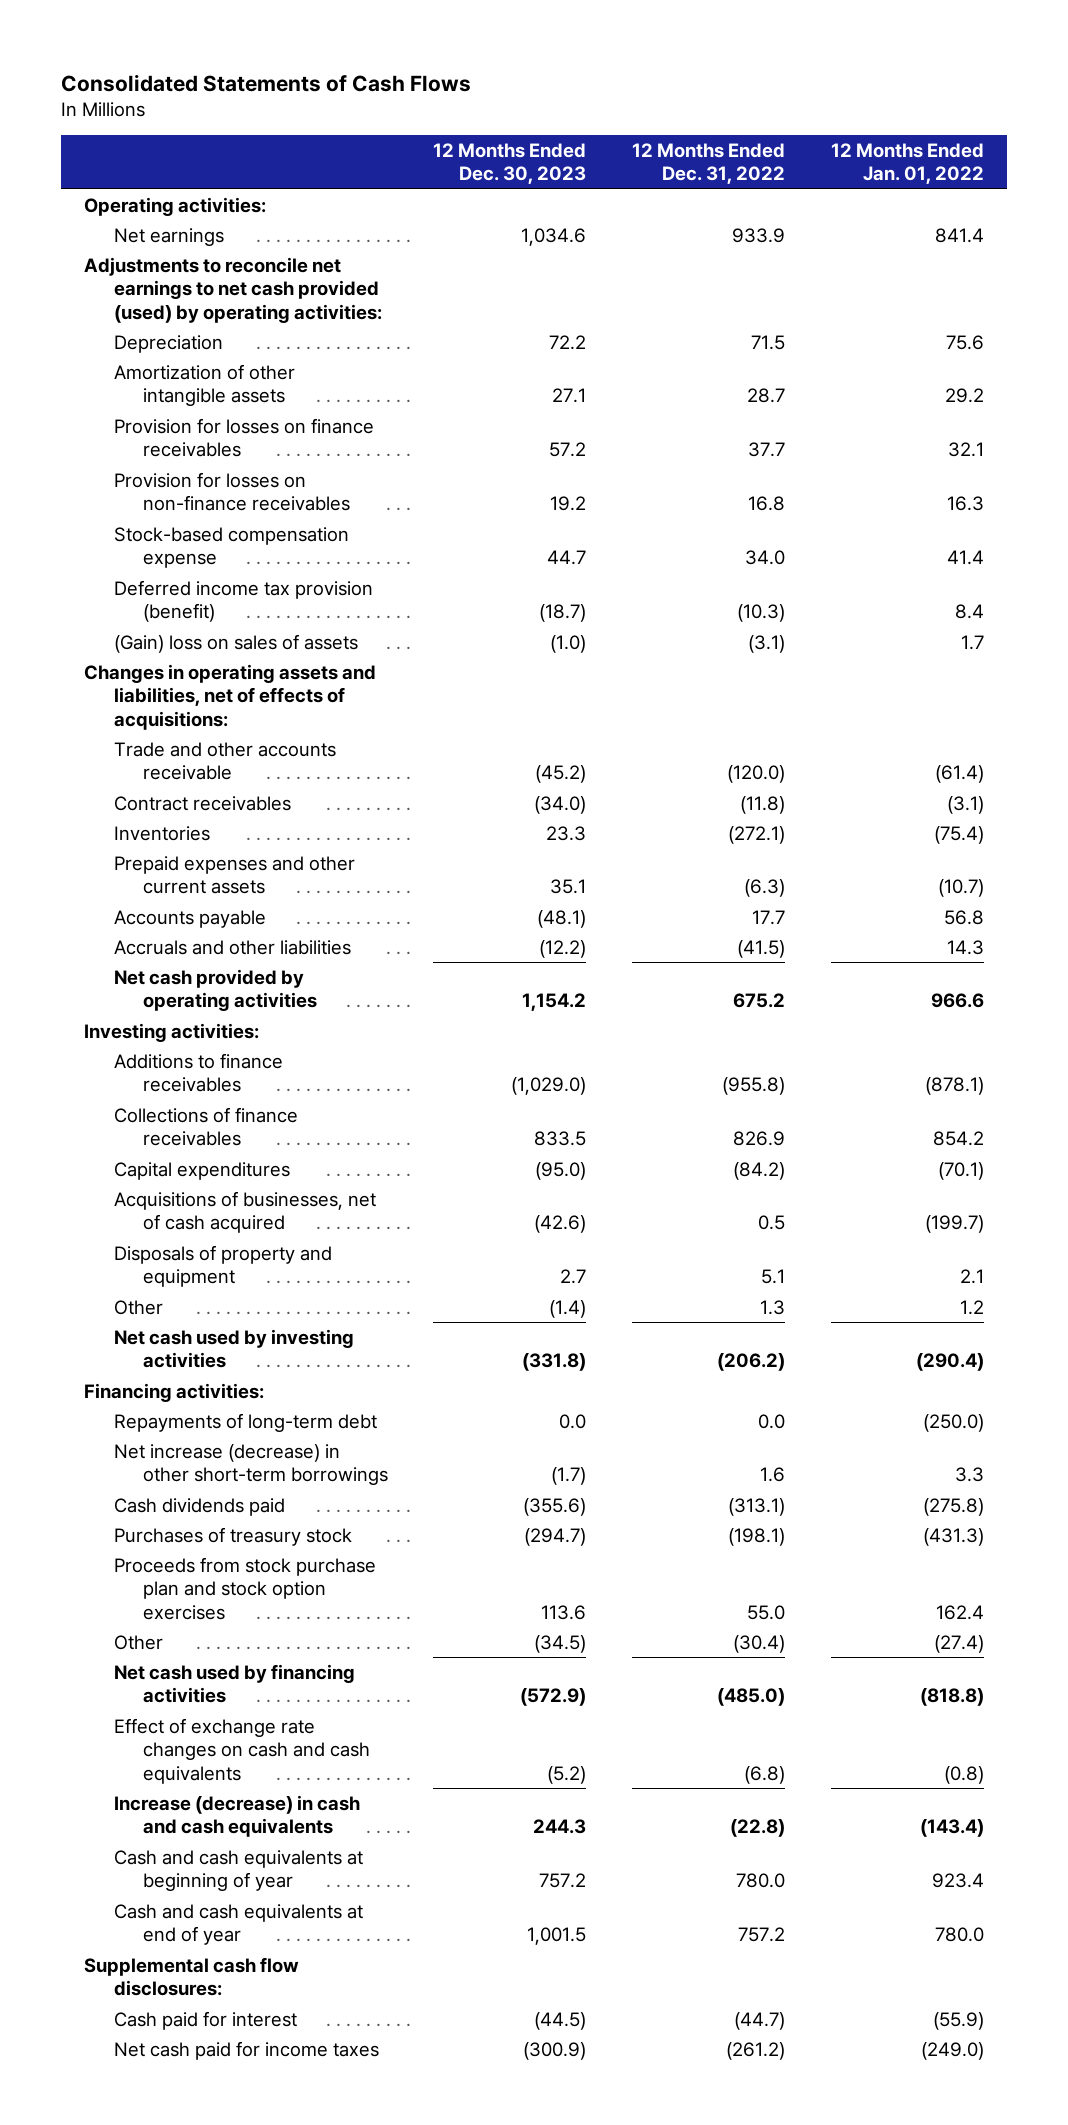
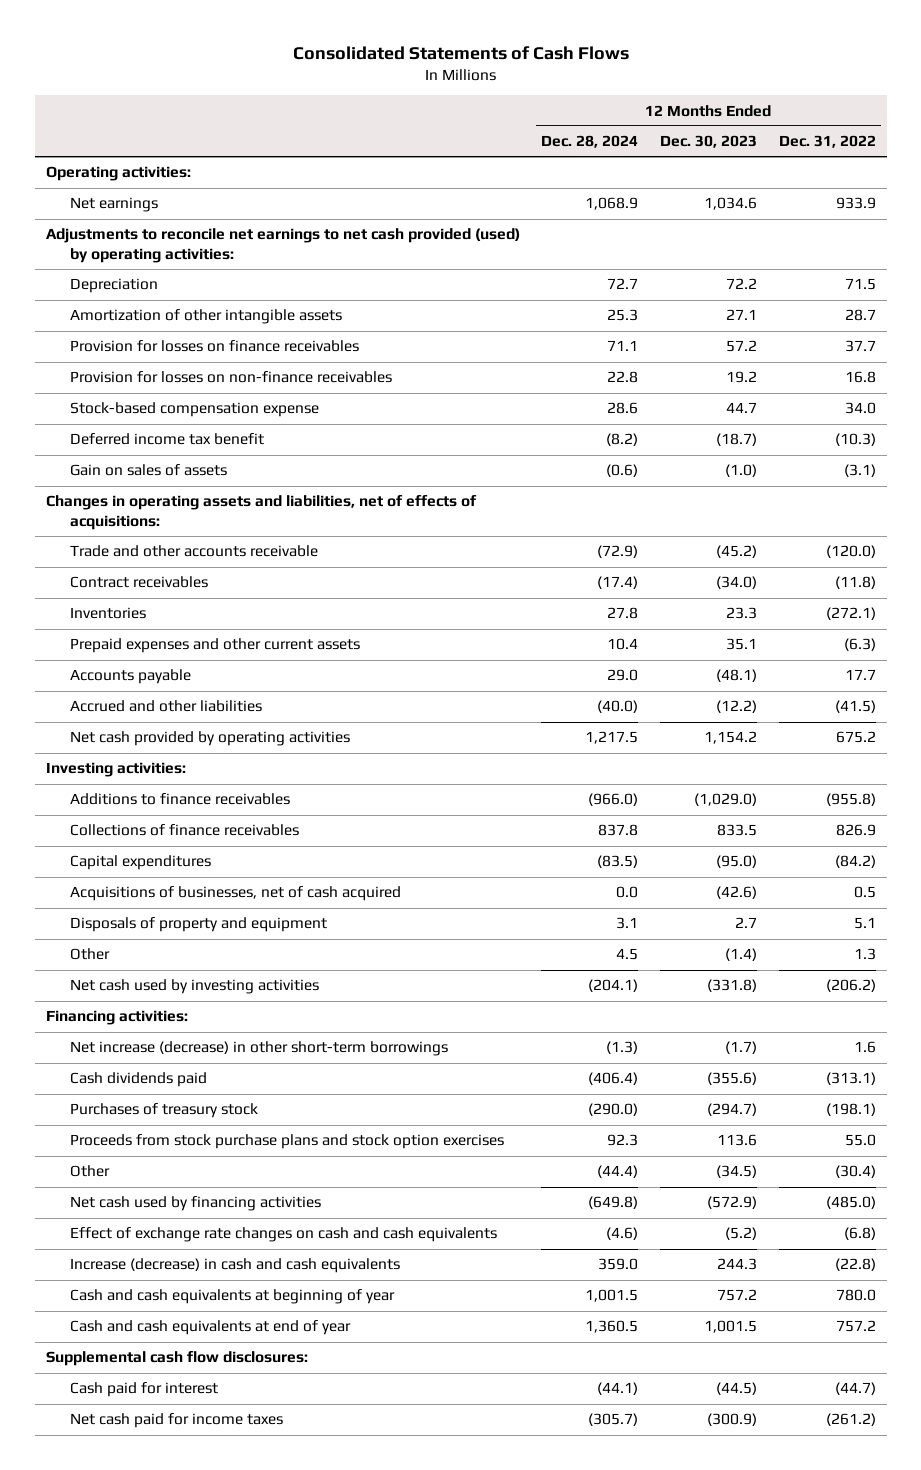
- | 12 Months Ended Dec. 30, 2023 | 12 Months Ended Dec. 31, 2022 | 12 Months Ended Jan. 01, 2022
+ | 12 Months Ended Dec. 28, 2024 | 12 Months Ended Dec. 30, 2023 | 12 Months Ended Dec. 31, 2022
- Deferred income tax provision (benefit) | (18.7) | (10.3) | 8.4
- (Gain) loss on sales of assets | (1.0) | (3.1) | 1.7
+ Deferred income tax benefit | (8.2) | (18.7) | (10.3)
+ Gain on sales of assets | (0.6) | (1.0) | (3.1)
- Accruals and other liabilities | (12.2) | (41.5) | 14.3
+ Accrued and other liabilities | (40.0) | (12.2) | (41.5)
- Repayments of long-term debt | 0.0 | 0.0 | (250.0)
- Proceeds from stock purchase plan and stock option exercises | 113.6 | 55.0 | 162.4
+ Proceeds from stock purchase plans and stock option exercises | 92.3 | 113.6 | 55.0

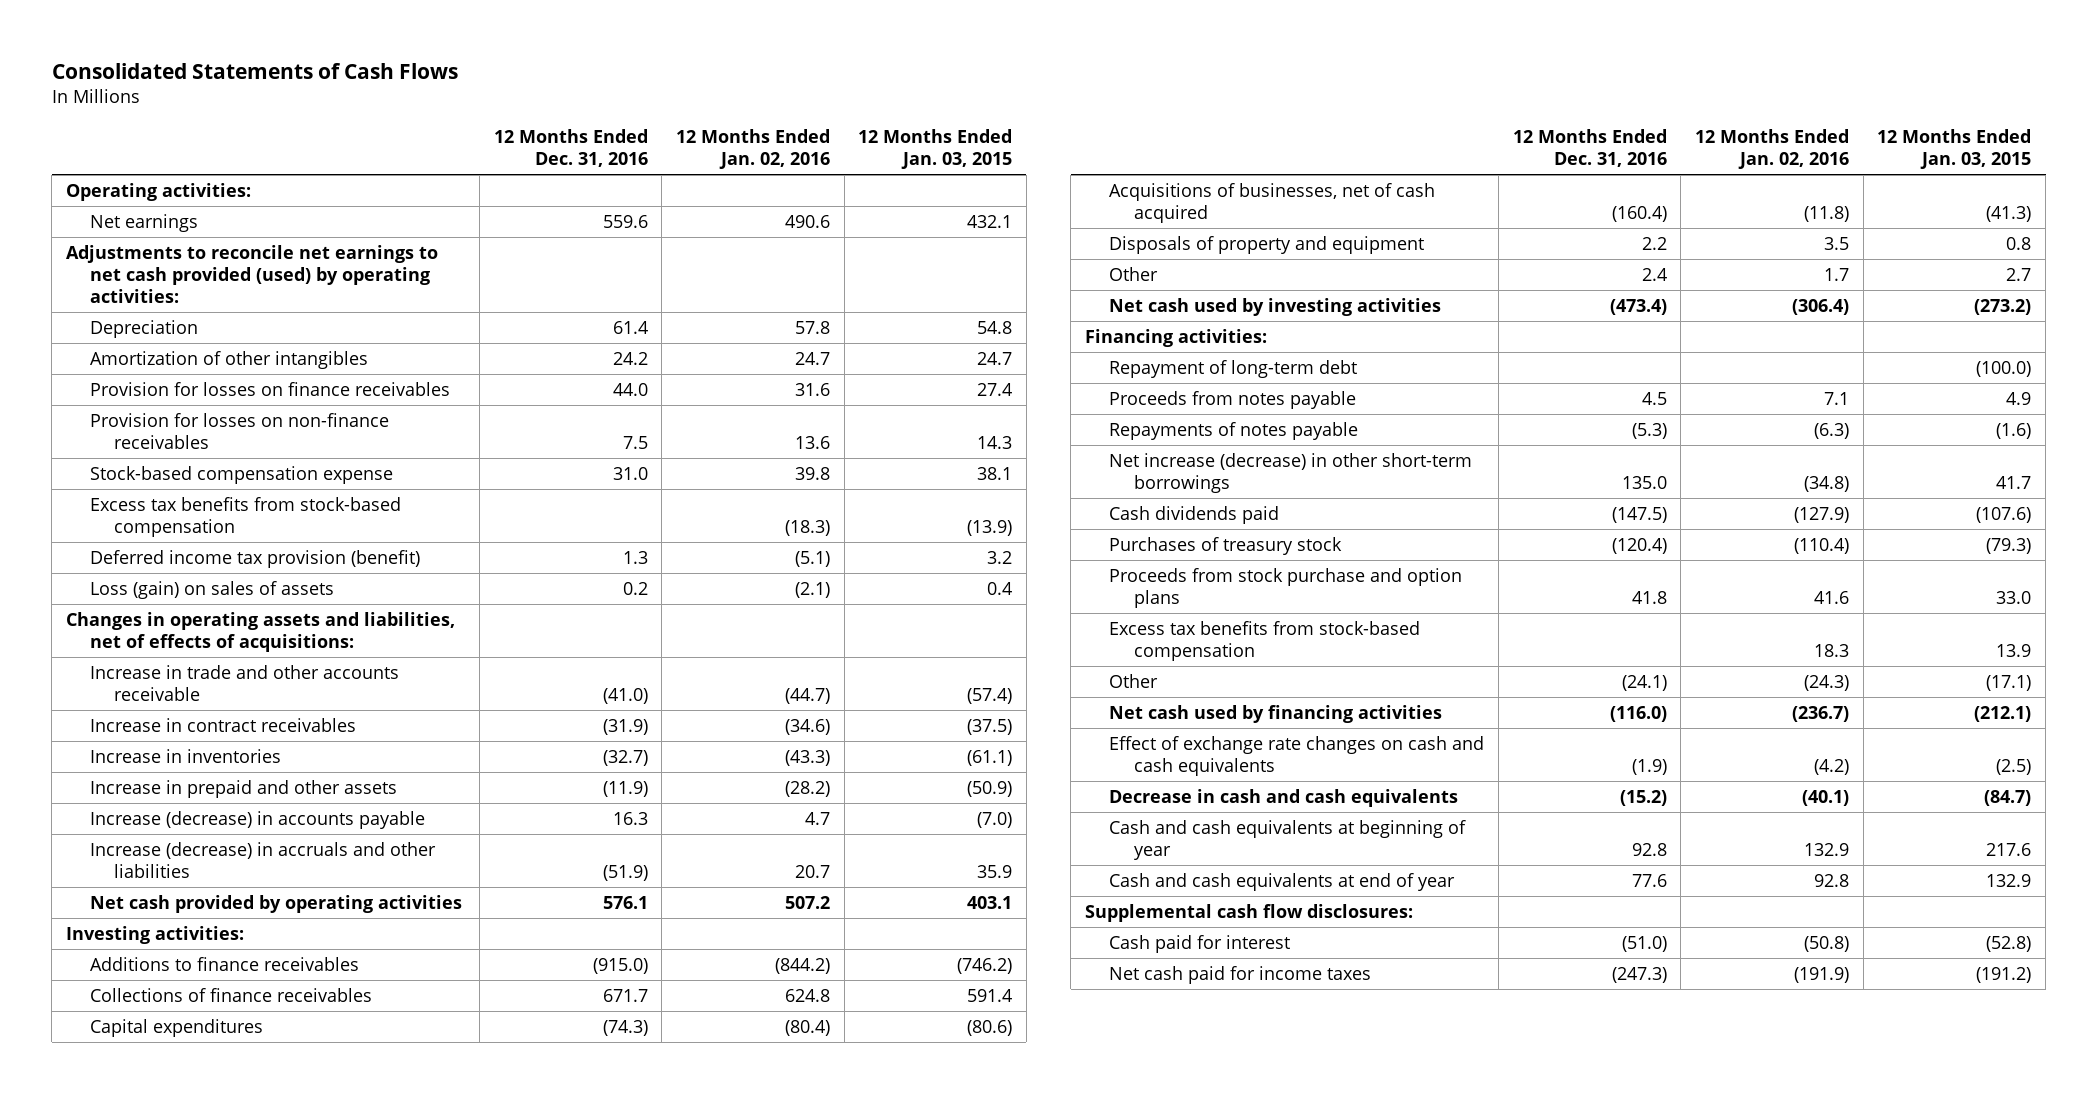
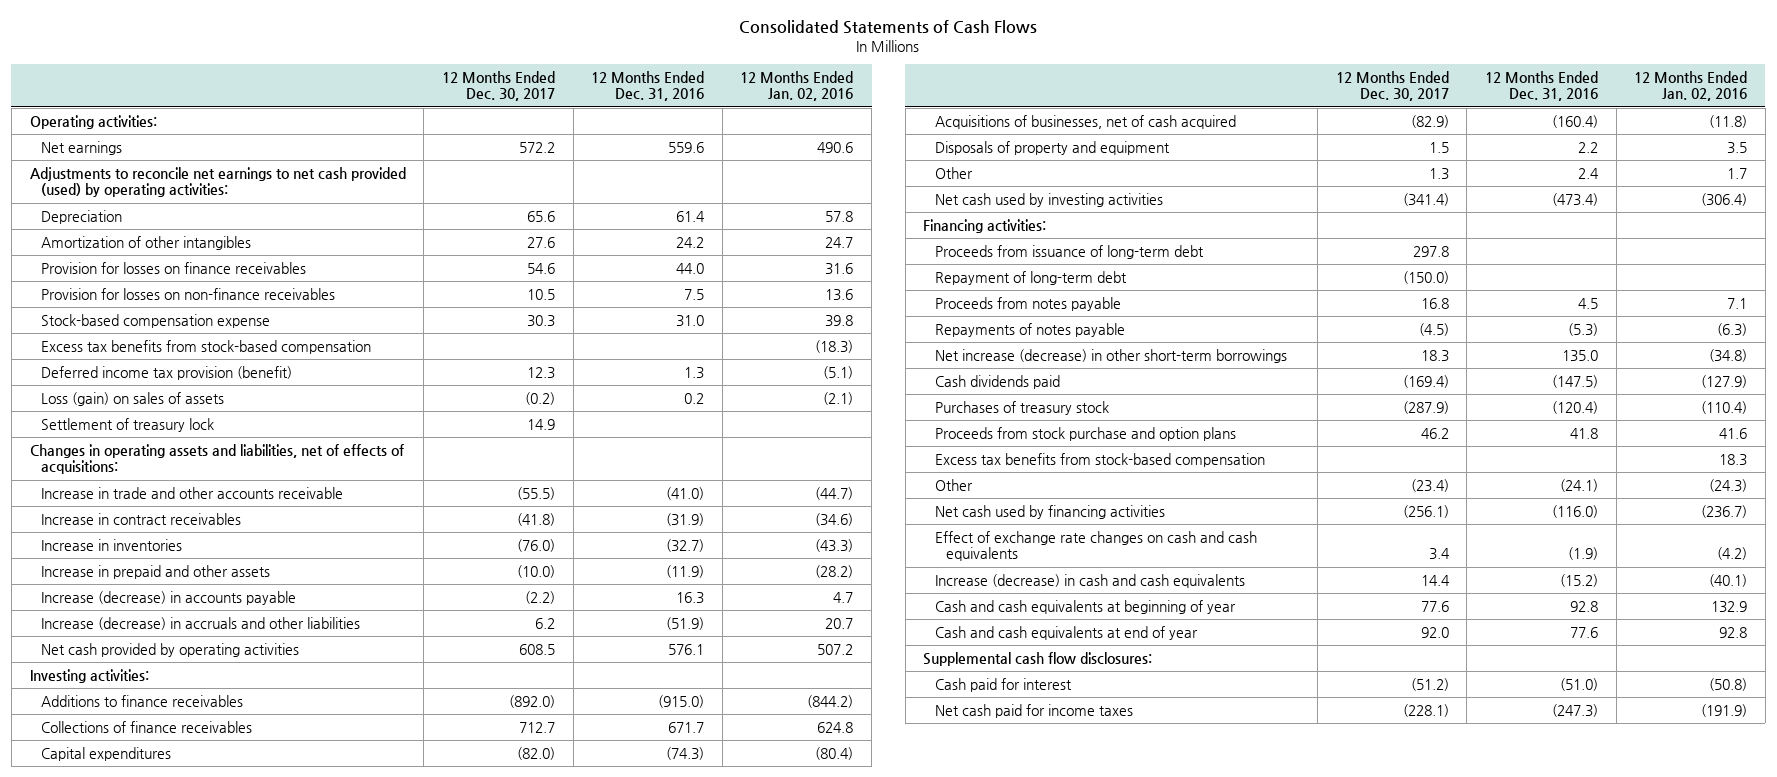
- | 12 Months Ended Dec. 31, 2016 | 12 Months Ended Jan. 02, 2016 | 12 Months Ended Jan. 03, 2015
+ | 12 Months Ended Dec. 30, 2017 | 12 Months Ended Dec. 31, 2016 | 12 Months Ended Jan. 02, 2016
+ Settlement of treasury lock | 14.9 | |
+ Proceeds from issuance of long-term debt | 297.8 | |
- Decrease in cash and cash equivalents | (15.2) | (40.1) | (84.7)
+ Increase (decrease) in cash and cash equivalents | 14.4 | (15.2) | (40.1)

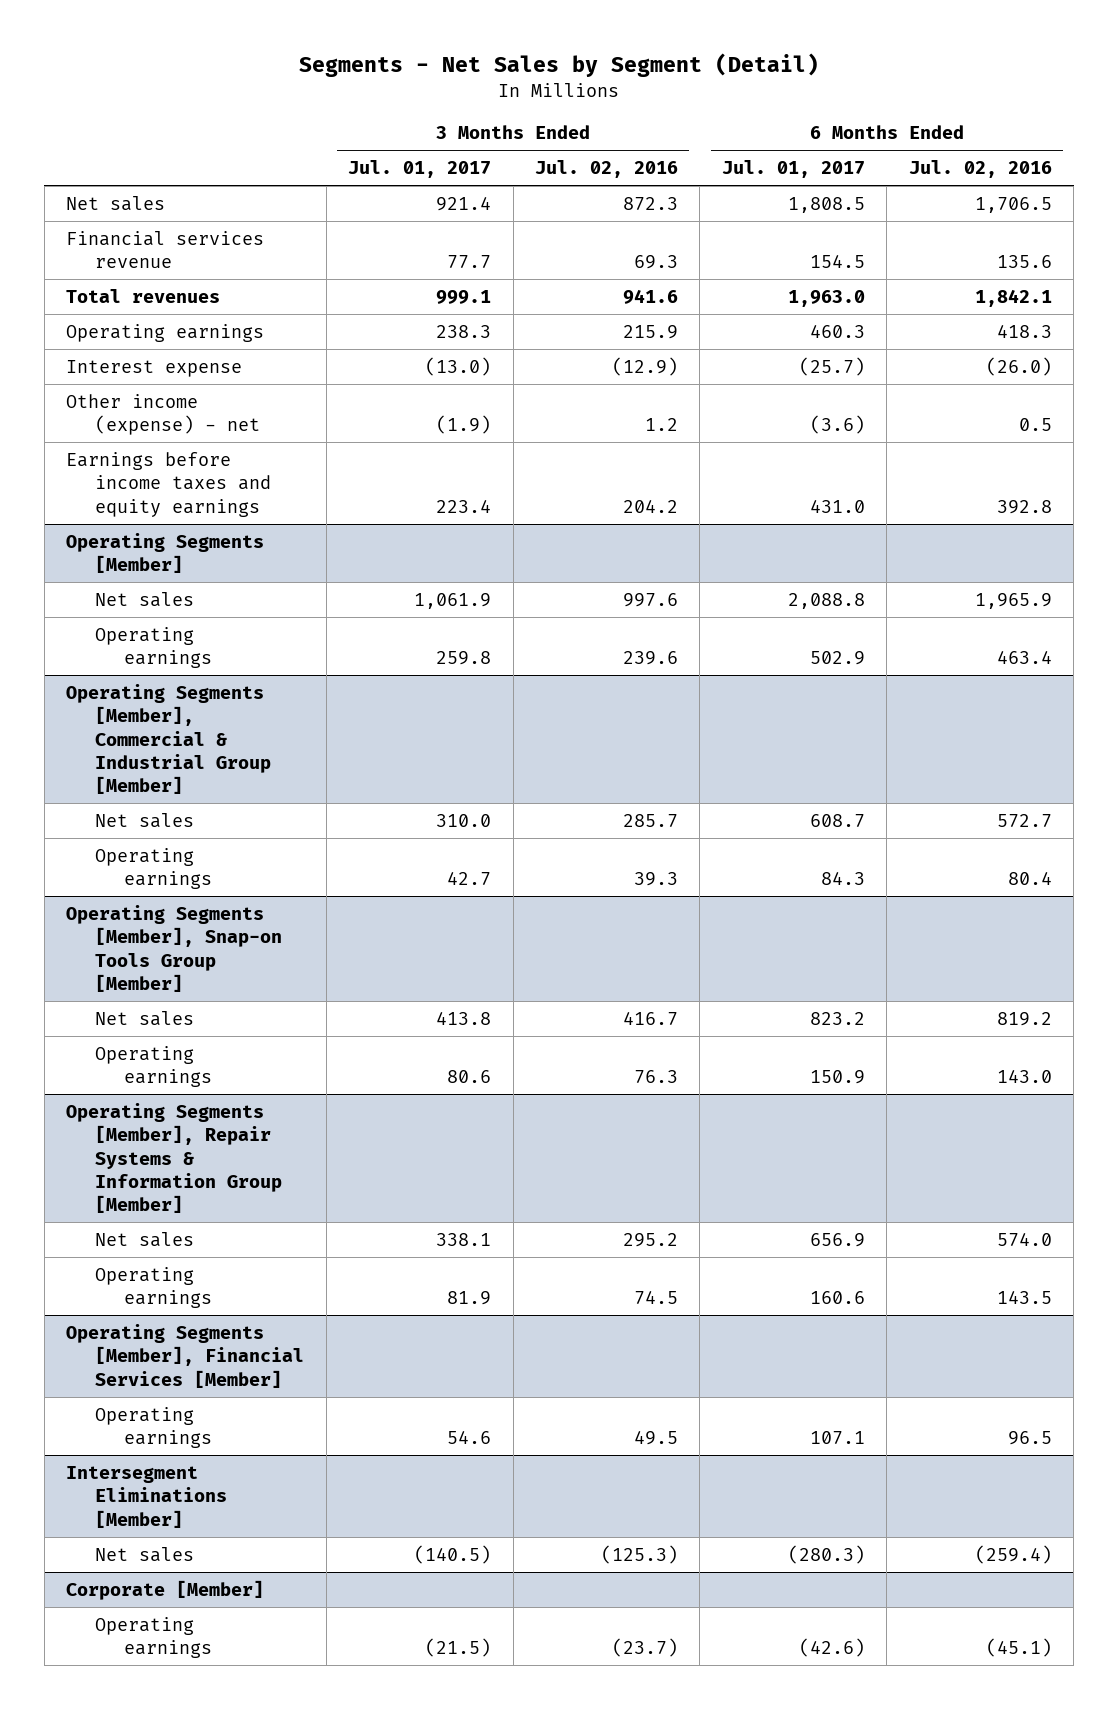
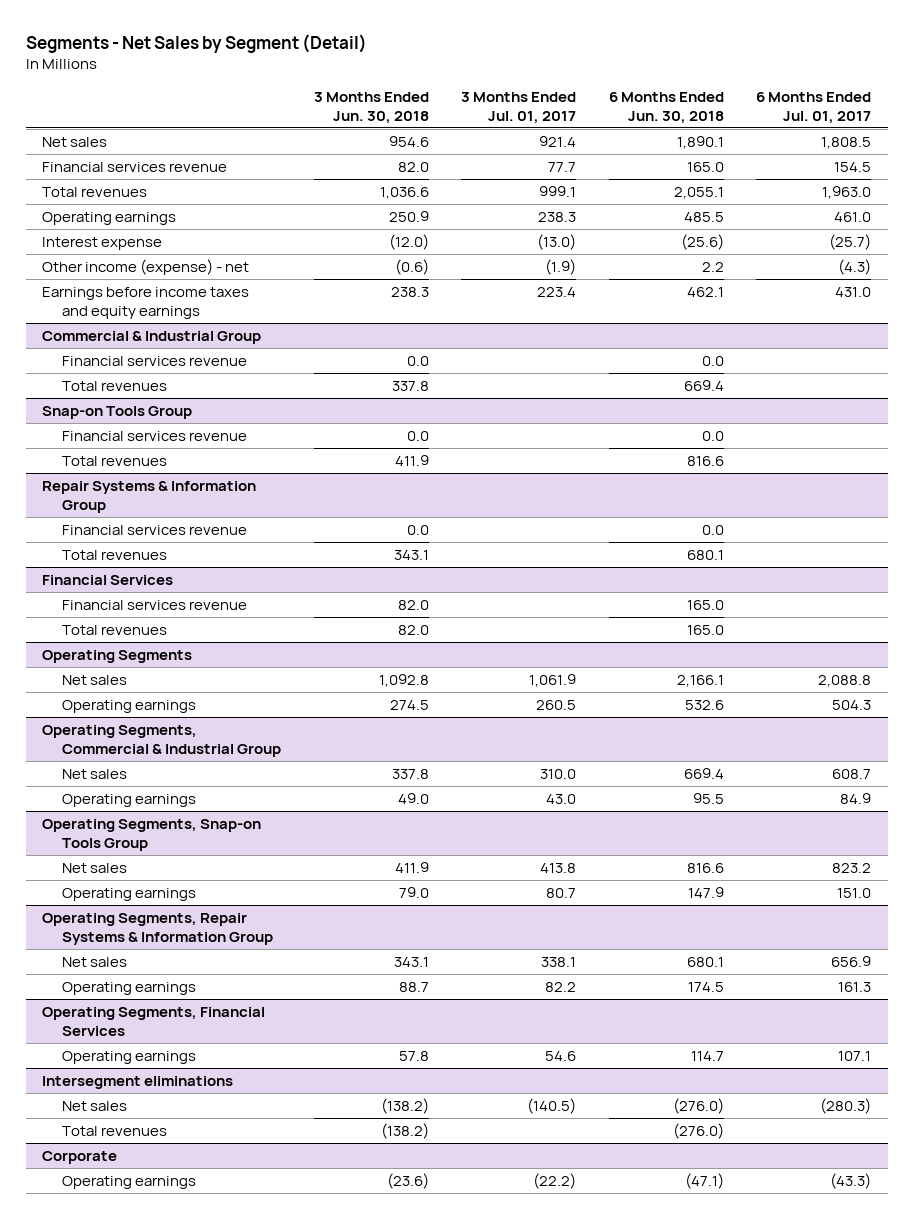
- | 3 Months Ended Jul. 01, 2017 | 3 Months Ended Jul. 02, 2016 | 6 Months Ended Jul. 01, 2017 | 6 Months Ended Jul. 02, 2016
+ | 3 Months Ended Jun. 30, 2018 | 3 Months Ended Jul. 01, 2017 | 6 Months Ended Jun. 30, 2018 | 6 Months Ended Jul. 01, 2017
- Operating earnings | 238.3 | 215.9 | 460.3 | 418.3
+ Operating earnings | 250.9 | 238.3 | 485.5 | 461.0
- Other income (expense) - net | (1.9) | 1.2 | (3.6) | 0.5
+ Other income (expense) - net | (0.6) | (1.9) | 2.2 | (4.3)
- Operating Segments [Member]
+ Commercial & Industrial Group
+ Financial services revenue | 0.0 | | 0.0 |
+ Total revenues | 337.8 | | 669.4 |
+ Snap-on Tools Group
+ Financial services revenue | 0.0 | | 0.0 |
+ Total revenues | 411.9 | | 816.6 |
+ Repair Systems & Information Group
+ Financial services revenue | 0.0 | | 0.0 |
+ Total revenues | 343.1 | | 680.1 |
+ Financial Services
+ Financial services revenue | 82.0 | | 165.0 |
+ Total revenues | 82.0 | | 165.0 |
+ Operating Segments
- Operating earnings | 259.8 | 239.6 | 502.9 | 463.4
- Operating Segments [Member], Commercial & Industrial Group [Member]
+ Operating earnings | 274.5 | 260.5 | 532.6 | 504.3
+ Operating Segments, Commercial & Industrial Group
- Operating earnings | 42.7 | 39.3 | 84.3 | 80.4
- Operating Segments [Member], Snap-on Tools Group [Member]
+ Operating earnings | 49.0 | 43.0 | 95.5 | 84.9
+ Operating Segments, Snap-on Tools Group
- Operating earnings | 80.6 | 76.3 | 150.9 | 143.0
- Operating Segments [Member], Repair Systems & Information Group [Member]
+ Operating earnings | 79.0 | 80.7 | 147.9 | 151.0
+ Operating Segments, Repair Systems & Information Group
- Operating earnings | 81.9 | 74.5 | 160.6 | 143.5
- Operating Segments [Member], Financial Services [Member]
+ Operating earnings | 88.7 | 82.2 | 174.5 | 161.3
+ Operating Segments, Financial Services
- Intersegment Eliminations [Member]
+ Intersegment eliminations
- Corporate [Member]
- Operating earnings | (21.5) | (23.7) | (42.6) | (45.1)
+ Total revenues | (138.2) | | (276.0) |
+ Corporate
+ Operating earnings | (23.6) | (22.2) | (47.1) | (43.3)

